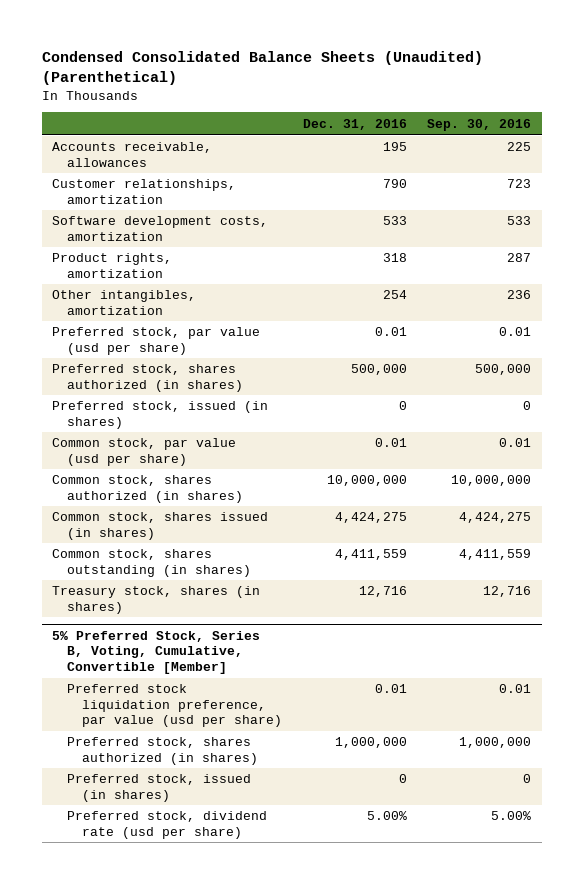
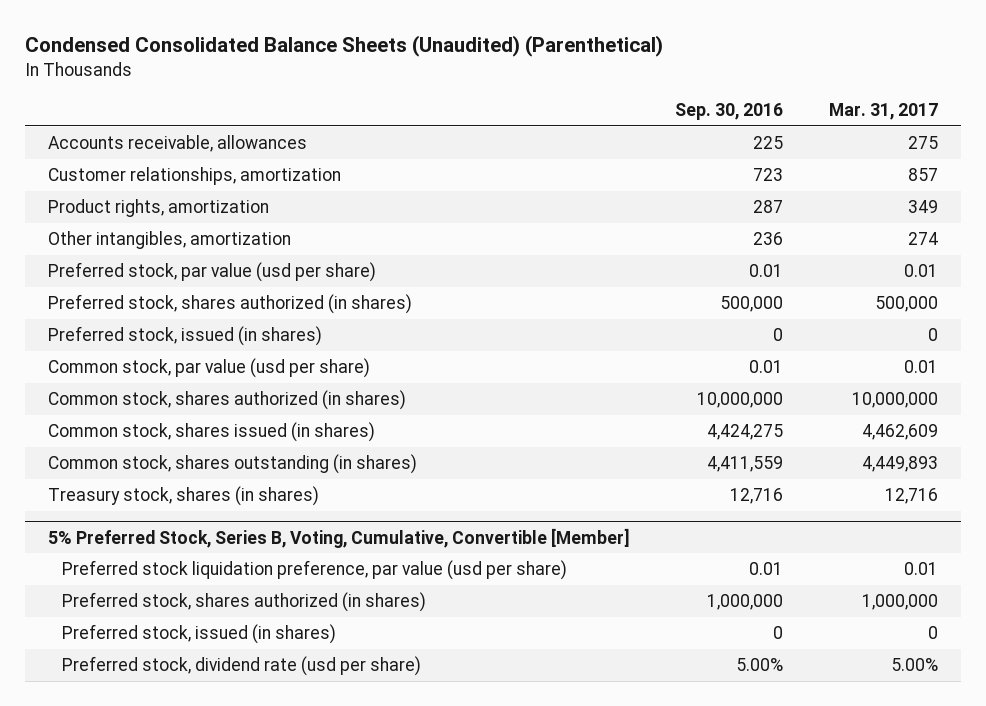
- | Dec. 31, 2016 | Sep. 30, 2016
+ | Sep. 30, 2016 | Mar. 31, 2017
- Software development costs, amortization | 533 | 533

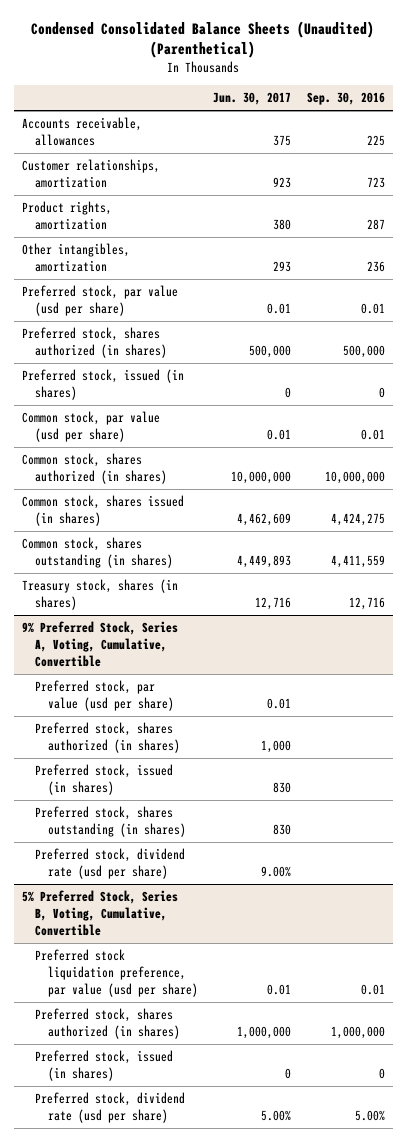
- | Sep. 30, 2016 | Mar. 31, 2017
+ | Jun. 30, 2017 | Sep. 30, 2016
- 5% Preferred Stock, Series B, Voting, Cumulative, Convertible [Member]
+ 9% Preferred Stock, Series A, Voting, Cumulative, Convertible
+ Preferred stock, par value (usd per share) | 0.01 |
+ Preferred stock, shares authorized (in shares) | 1,000 |
+ Preferred stock, issued (in shares) | 830 |
+ Preferred stock, shares outstanding (in shares) | 830 |
+ Preferred stock, dividend rate (usd per share) | 9.00% |
+ 5% Preferred Stock, Series B, Voting, Cumulative, Convertible

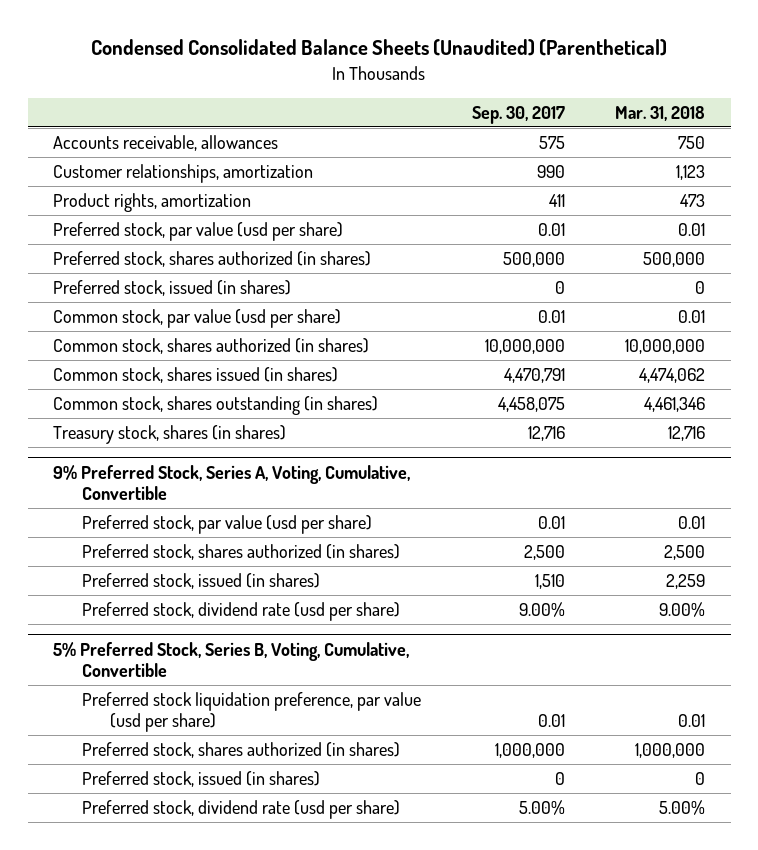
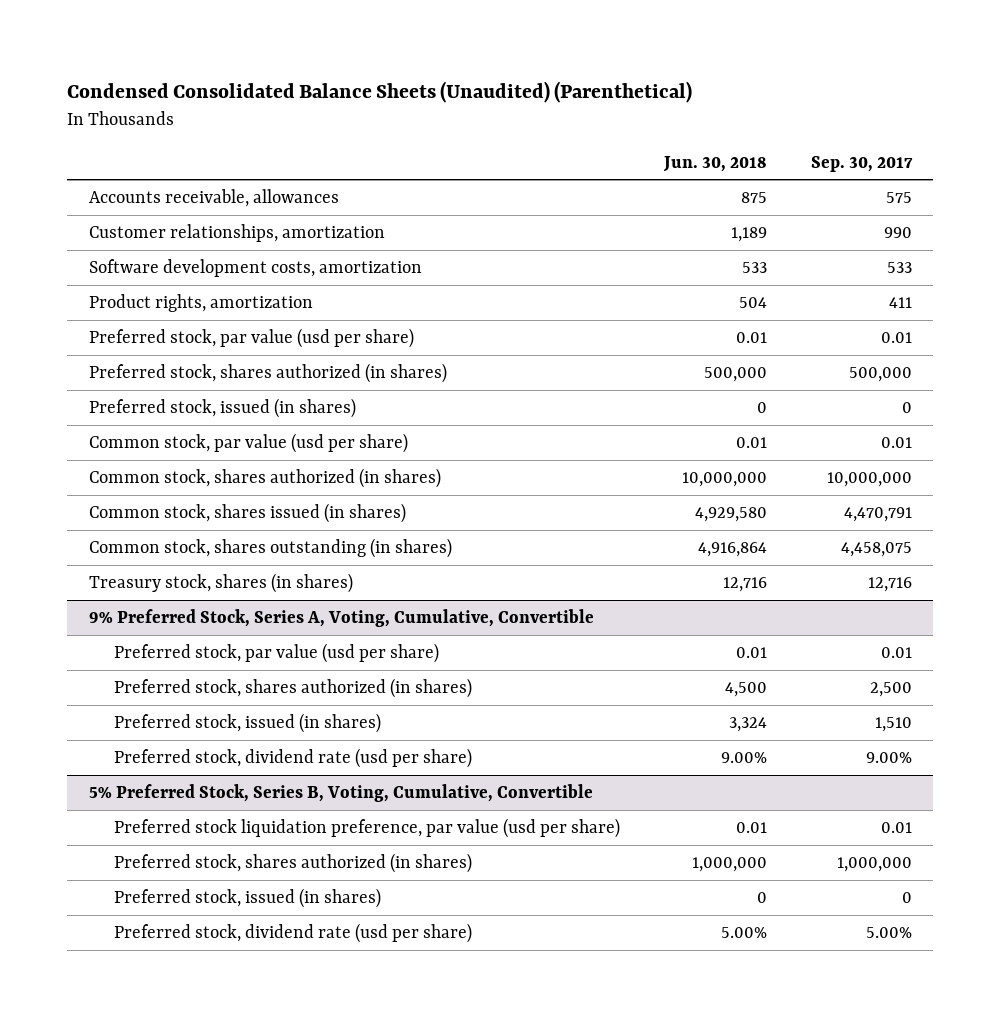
- | Sep. 30, 2017 | Mar. 31, 2018
+ | Jun. 30, 2018 | Sep. 30, 2017
+ Software development costs, amortization | 533 | 533

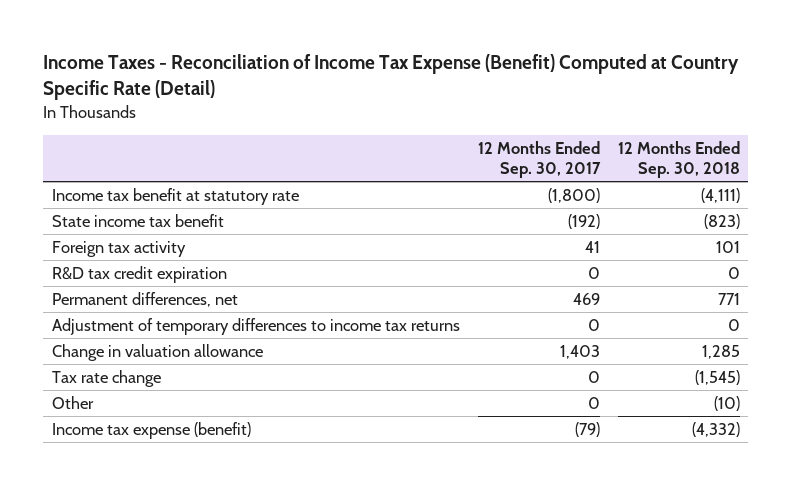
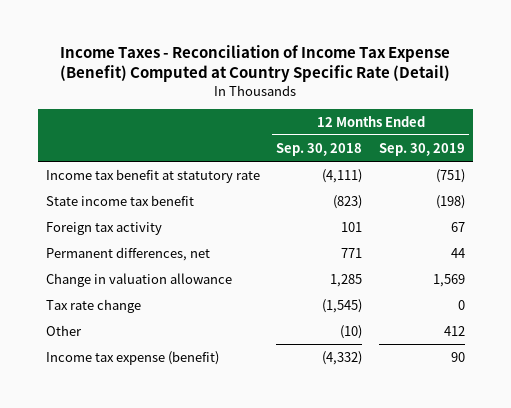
- | 12 Months Ended Sep. 30, 2017 | 12 Months Ended Sep. 30, 2018
+ | 12 Months Ended Sep. 30, 2018 | 12 Months Ended Sep. 30, 2019
- R&D tax credit expiration | 0 | 0
- Adjustment of temporary differences to income tax returns | 0 | 0

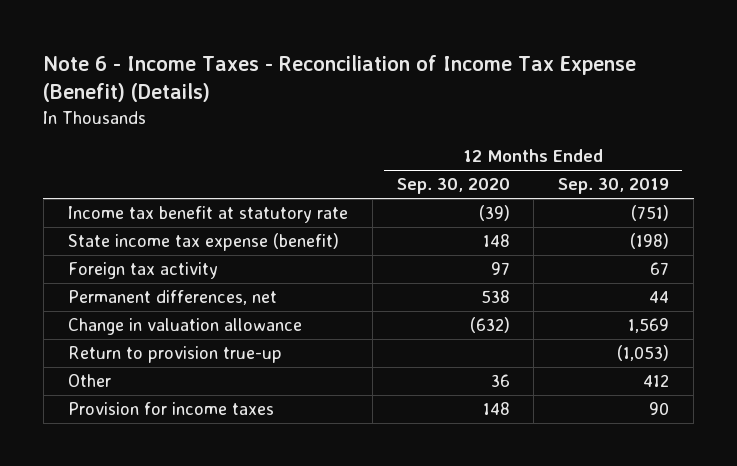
- Income Taxes - Reconciliation of Income Tax Expense (Benefit) Computed at Country Specific Rate (Detail)
+ Note 6 - Income Taxes - Reconciliation of Income Tax Expense (Benefit) (Details)
- | 12 Months Ended Sep. 30, 2018 | 12 Months Ended Sep. 30, 2019
+ | 12 Months Ended Sep. 30, 2020 | 12 Months Ended Sep. 30, 2019
- State income tax benefit | (823) | (198)
+ State income tax expense (benefit) | 148 | (198)
- Tax rate change | (1,545) | 0
+ Return to provision true-up | | (1,053)
- Income tax expense (benefit) | (4,332) | 90
+ Provision for income taxes | 148 | 90

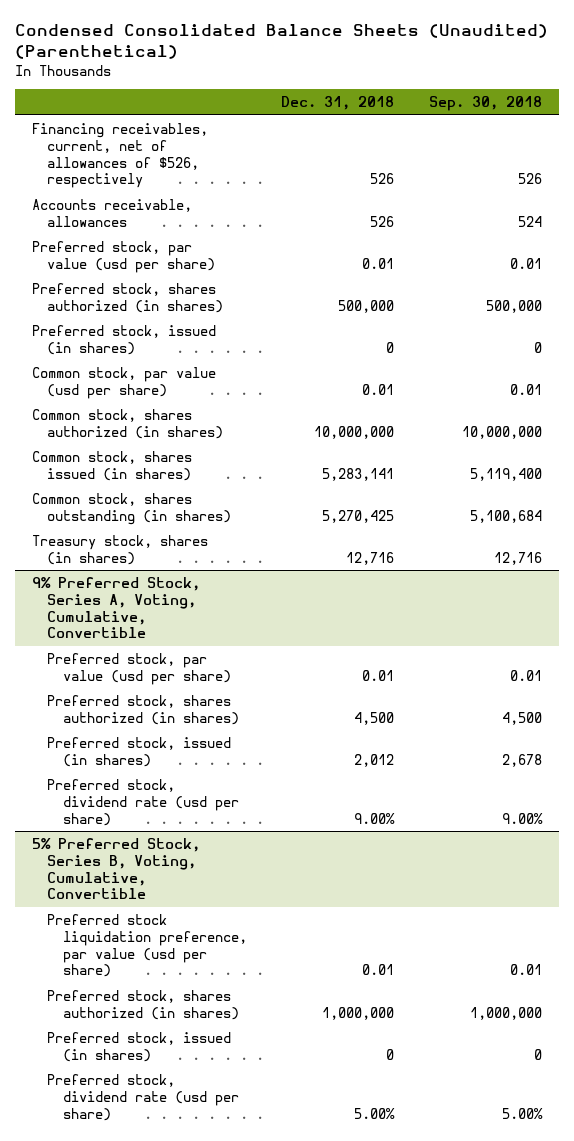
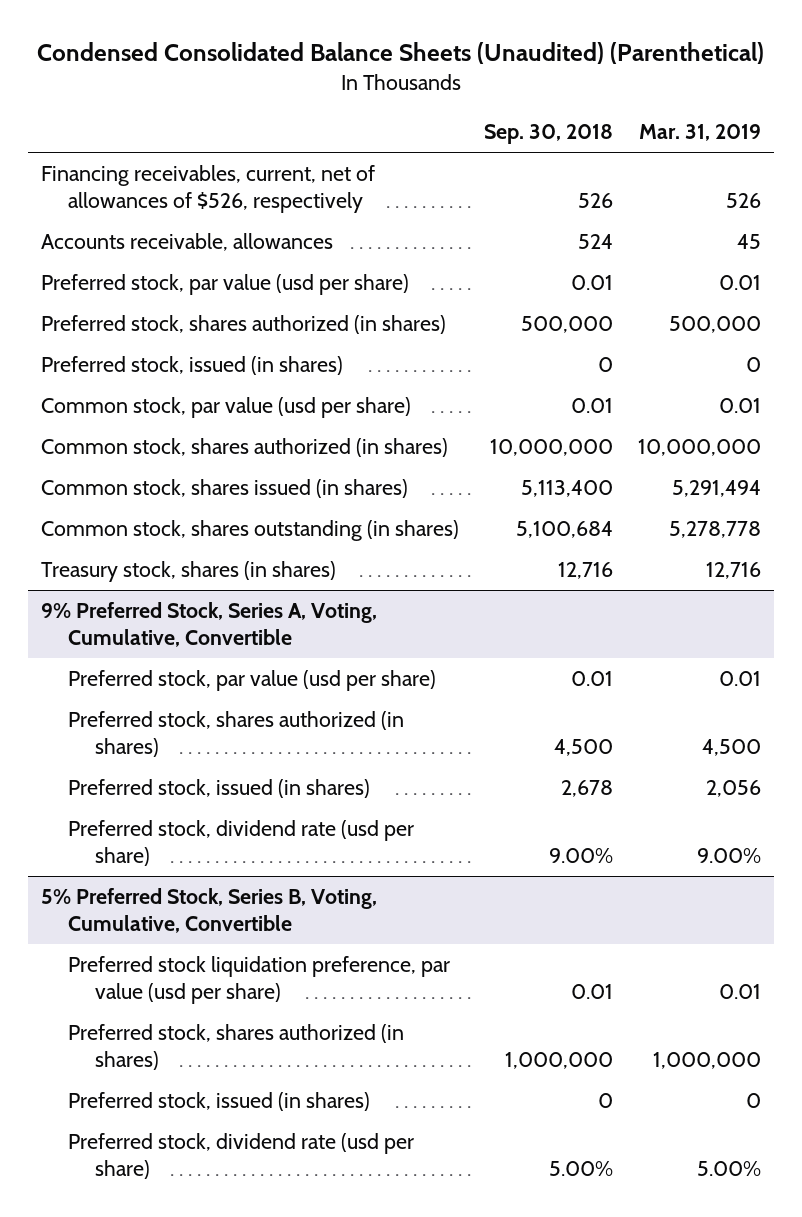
- | Dec. 31, 2018 | Sep. 30, 2018
+ | Sep. 30, 2018 | Mar. 31, 2019
- Common stock, shares issued (in shares) | 5,283,141 | 5,119,400
+ Common stock, shares issued (in shares) | 5,113,400 | 5,291,494

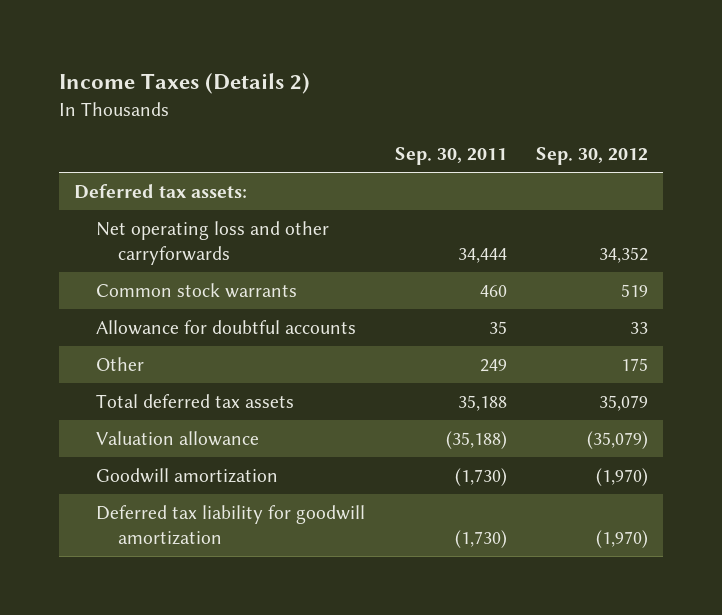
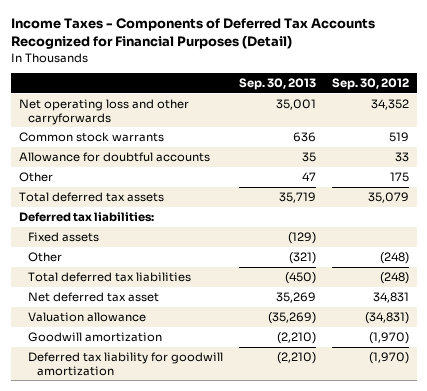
- Income Taxes (Details 2)
+ Income Taxes - Components of Deferred Tax Accounts Recognized for Financial Purposes (Detail)
- | Sep. 30, 2011 | Sep. 30, 2012
+ | Sep. 30, 2013 | Sep. 30, 2012
- Deferred tax assets:
- Valuation allowance | (35,188) | (35,079)
+ Deferred tax liabilities:
+ Fixed assets | (129) |
+ Other | (321) | (248)
+ Total deferred tax liabilities | (450) | (248)
+ Net deferred tax asset | 35,269 | 34,831
+ Valuation allowance | (35,269) | (34,831)

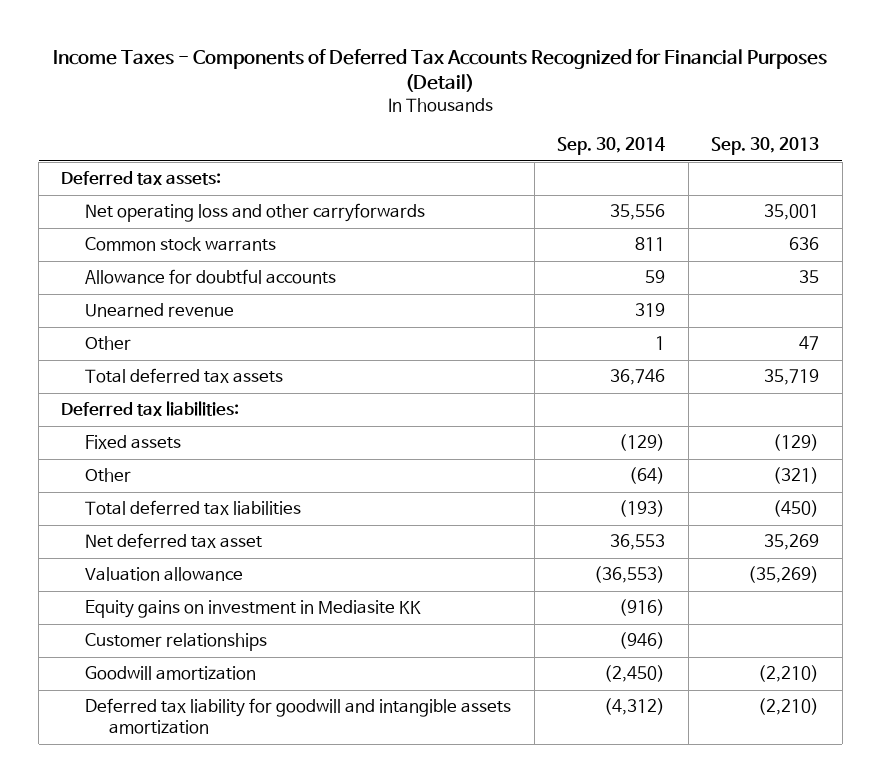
- | Sep. 30, 2013 | Sep. 30, 2012
+ | Sep. 30, 2014 | Sep. 30, 2013
+ Deferred tax assets:
+ Unearned revenue | 319 |
+ Equity gains on investment in Mediasite KK | (916) |
+ Customer relationships | (946) |
- Deferred tax liability for goodwill amortization | (2,210) | (1,970)
+ Deferred tax liability for goodwill and intangible assets amortization | (4,312) | (2,210)

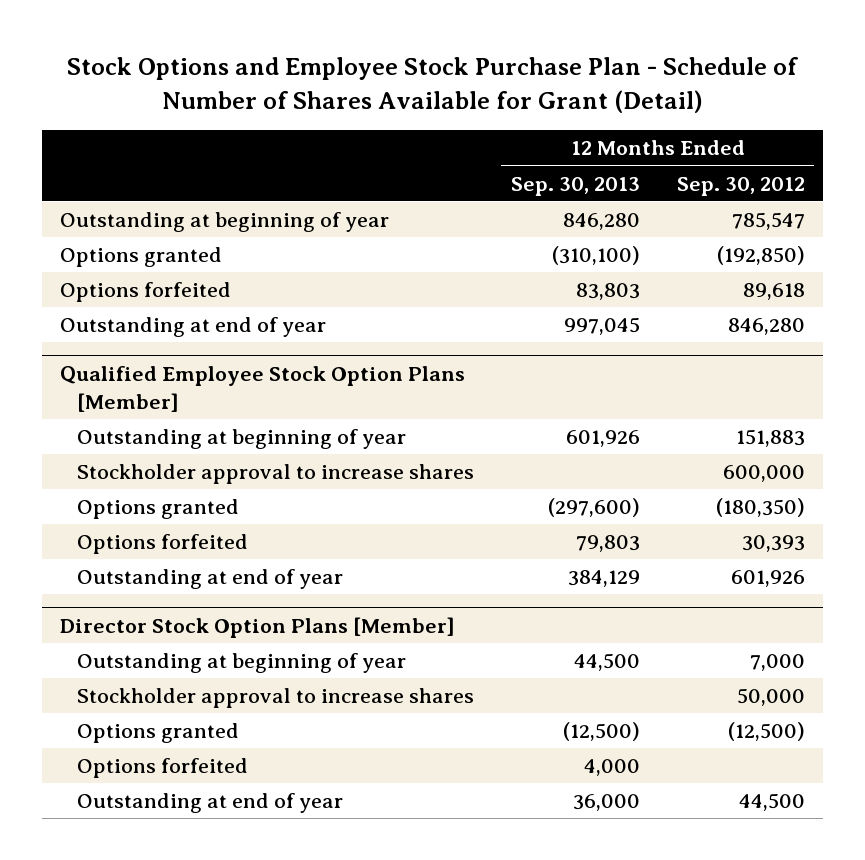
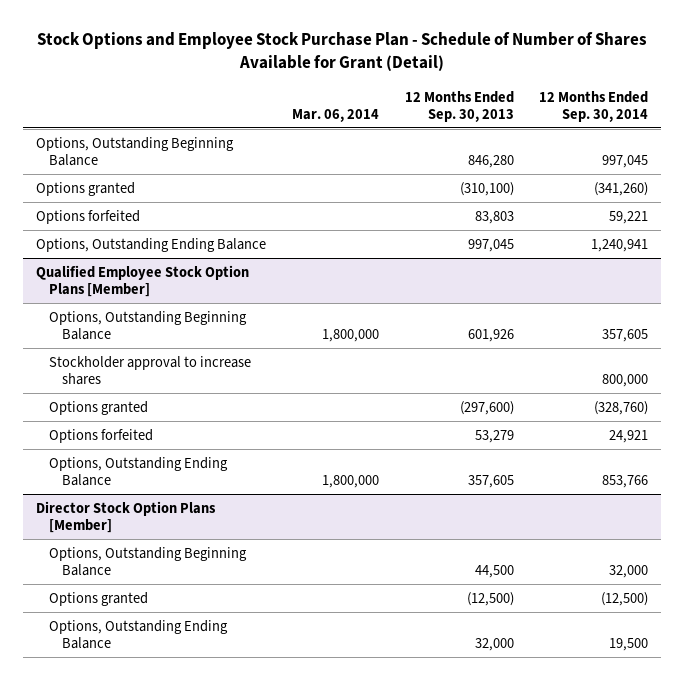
- | 12 Months Ended Sep. 30, 2013 | 12 Months Ended Sep. 30, 2012
+ | Mar. 06, 2014 | 12 Months Ended Sep. 30, 2013 | 12 Months Ended Sep. 30, 2014
- Outstanding at beginning of year | 846,280 | 785,547
+ Options, Outstanding Beginning Balance | | 846,280 | 997,045
- Outstanding at end of year | 997,045 | 846,280
+ Options, Outstanding Ending Balance | | 997,045 | 1,240,941
@ Qualified Employee Stock Option Plans [Member]
- Outstanding at beginning of year | 601,926 | 151,883
+ Options, Outstanding Beginning Balance | 1,800,000 | 601,926 | 357,605
- Options forfeited | 79,803 | 30,393
- Outstanding at end of year | 384,129 | 601,926
+ Options forfeited | | 53,279 | 24,921
+ Options, Outstanding Ending Balance | 1,800,000 | 357,605 | 853,766
@ Director Stock Option Plans [Member]
- Outstanding at beginning of year | 44,500 | 7,000
- Stockholder approval to increase shares | | 50,000
+ Options, Outstanding Beginning Balance | | 44,500 | 32,000
- Options forfeited | 4,000 |
- Outstanding at end of year | 36,000 | 44,500
+ Options, Outstanding Ending Balance | | 32,000 | 19,500

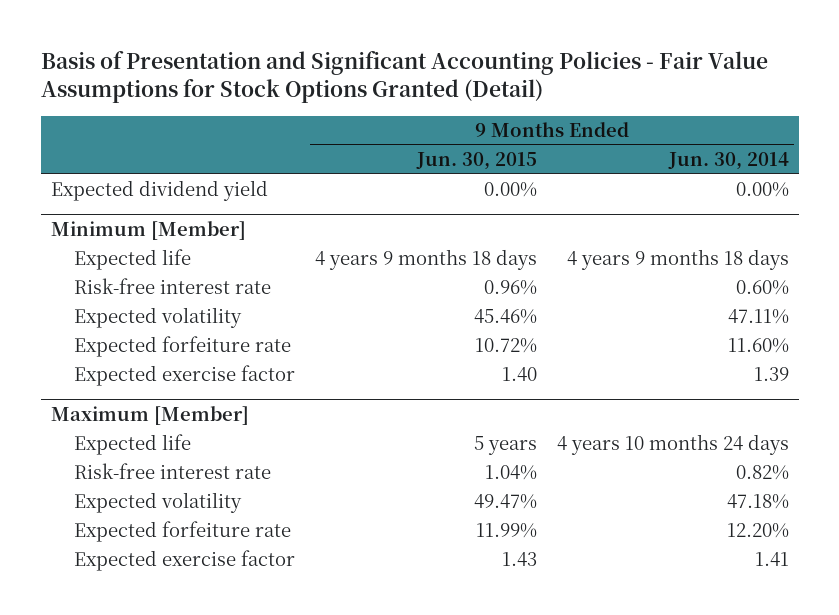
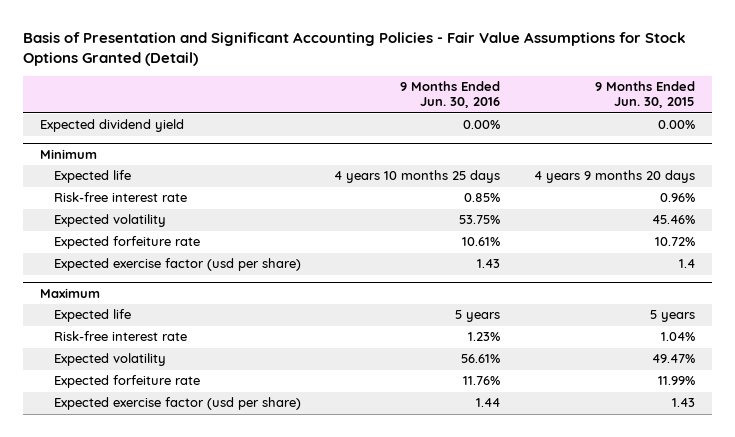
- | 9 Months Ended Jun. 30, 2015 | 9 Months Ended Jun. 30, 2014
+ | 9 Months Ended Jun. 30, 2016 | 9 Months Ended Jun. 30, 2015
- Minimum [Member]
- Expected life | 4 years 9 months 18 days | 4 years 9 months 18 days
+ Minimum
+ Expected life | 4 years 10 months 25 days | 4 years 9 months 20 days
- Expected exercise factor | 1.40 | 1.39
- Maximum [Member]
+ Expected exercise factor (usd per share) | 1.43 | 1.4
+ Maximum
- Expected exercise factor | 1.43 | 1.41
+ Expected exercise factor (usd per share) | 1.44 | 1.43

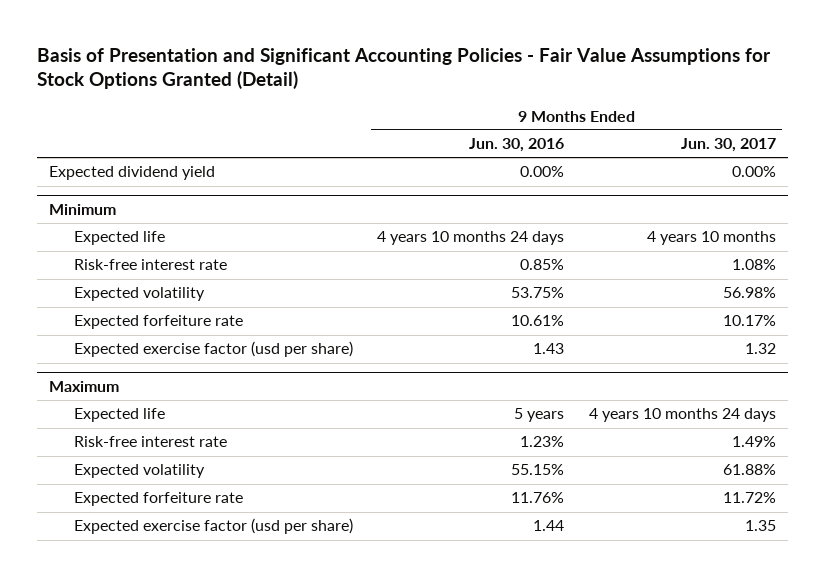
- | 9 Months Ended Jun. 30, 2016 | 9 Months Ended Jun. 30, 2015
+ | 9 Months Ended Jun. 30, 2016 | 9 Months Ended Jun. 30, 2017
@ Minimum
- Expected life | 4 years 10 months 25 days | 4 years 9 months 20 days
+ Expected life | 4 years 10 months 24 days | 4 years 10 months
@ Maximum
- Expected volatility | 56.61% | 49.47%
+ Expected volatility | 55.15% | 61.88%

